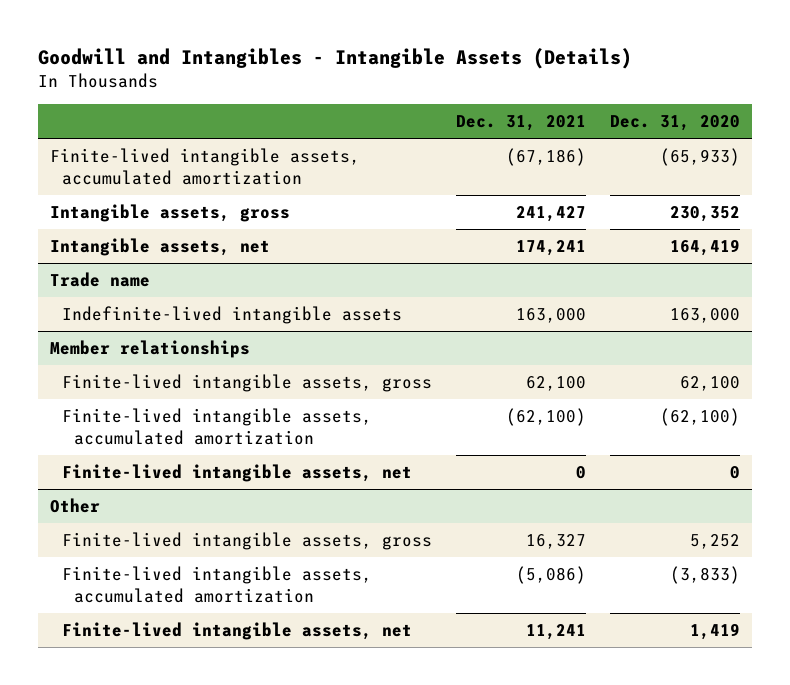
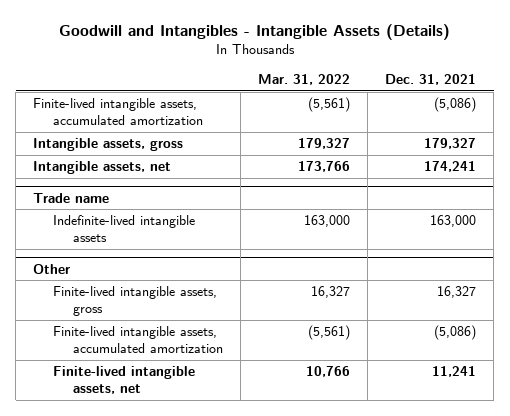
- | Dec. 31, 2021 | Dec. 31, 2020
+ | Mar. 31, 2022 | Dec. 31, 2021
- Finite-lived intangible assets, accumulated amortization | (67,186) | (65,933)
- Intangible assets, gross | 241,427 | 230,352
+ Finite-lived intangible assets, accumulated amortization | (5,561) | (5,086)
+ Intangible assets, gross | 179,327 | 179,327
- Member relationships
- Finite-lived intangible assets, gross | 62,100 | 62,100
- Finite-lived intangible assets, accumulated amortization | (62,100) | (62,100)
- Finite-lived intangible assets, net | 0 | 0

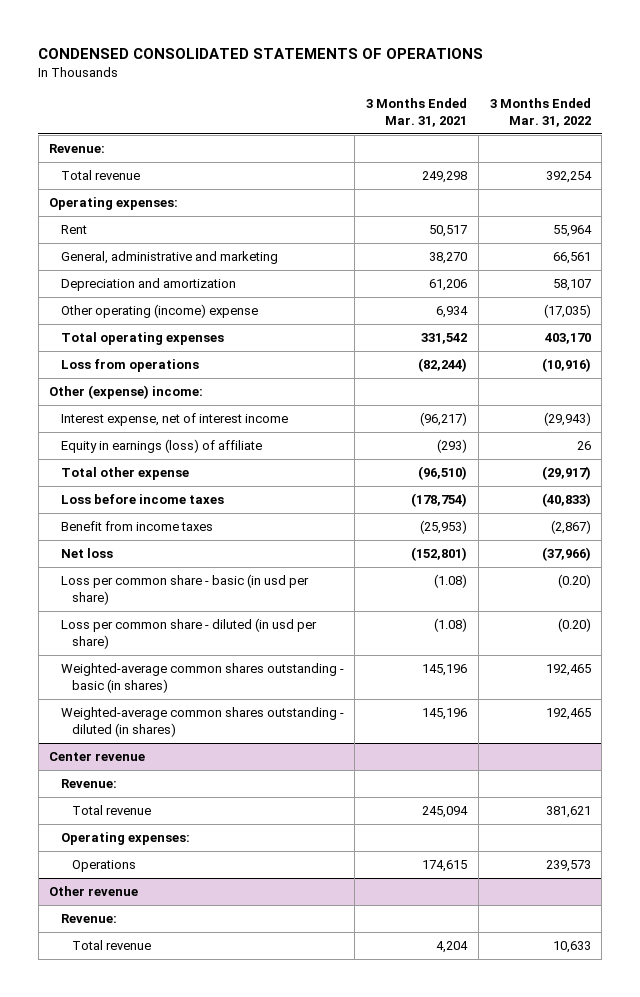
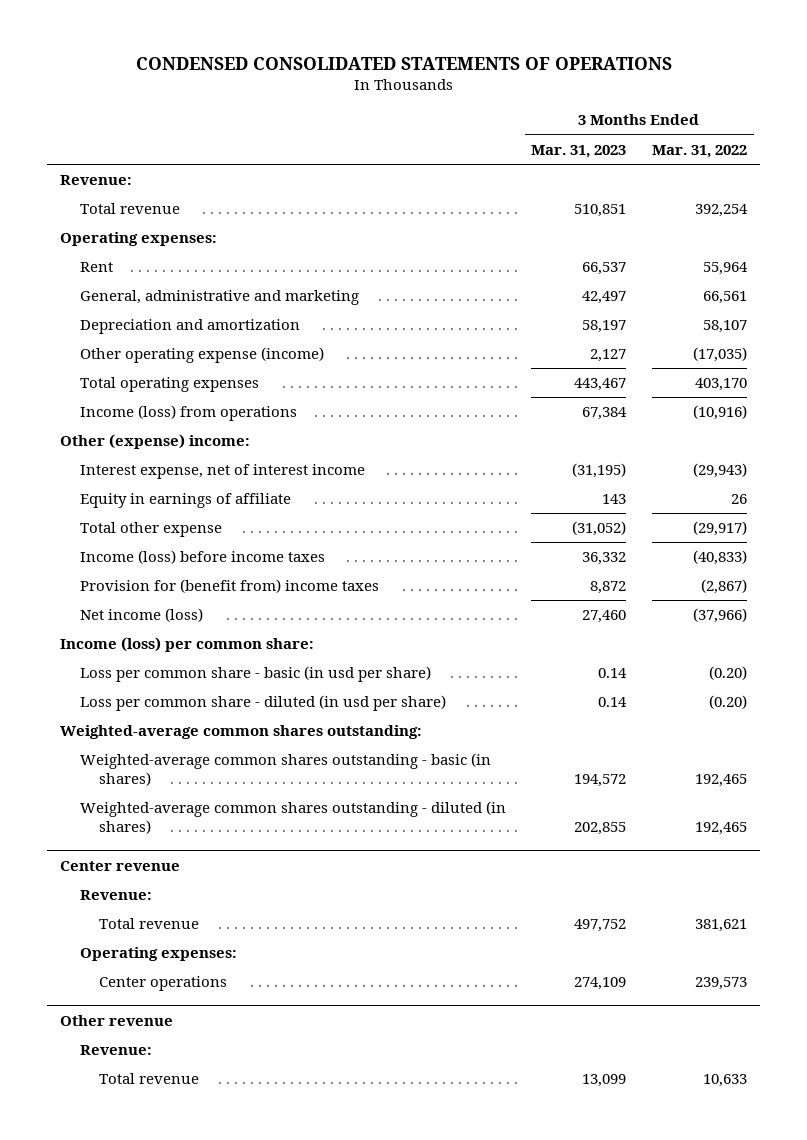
- | 3 Months Ended Mar. 31, 2021 | 3 Months Ended Mar. 31, 2022
+ | 3 Months Ended Mar. 31, 2023 | 3 Months Ended Mar. 31, 2022
- Other operating (income) expense | 6,934 | (17,035)
+ Other operating expense (income) | 2,127 | (17,035)
- Loss from operations | (82,244) | (10,916)
+ Income (loss) from operations | 67,384 | (10,916)
- Equity in earnings (loss) of affiliate | (293) | 26
+ Equity in earnings of affiliate | 143 | 26
- Loss before income taxes | (178,754) | (40,833)
- Benefit from income taxes | (25,953) | (2,867)
- Net loss | (152,801) | (37,966)
+ Income (loss) before income taxes | 36,332 | (40,833)
+ Provision for (benefit from) income taxes | 8,872 | (2,867)
+ Net income (loss) | 27,460 | (37,966)
+ Income (loss) per common share:
+ Weighted-average common shares outstanding:
@ Center revenue
- Operations | 174,615 | 239,573
+ Center operations | 274,109 | 239,573

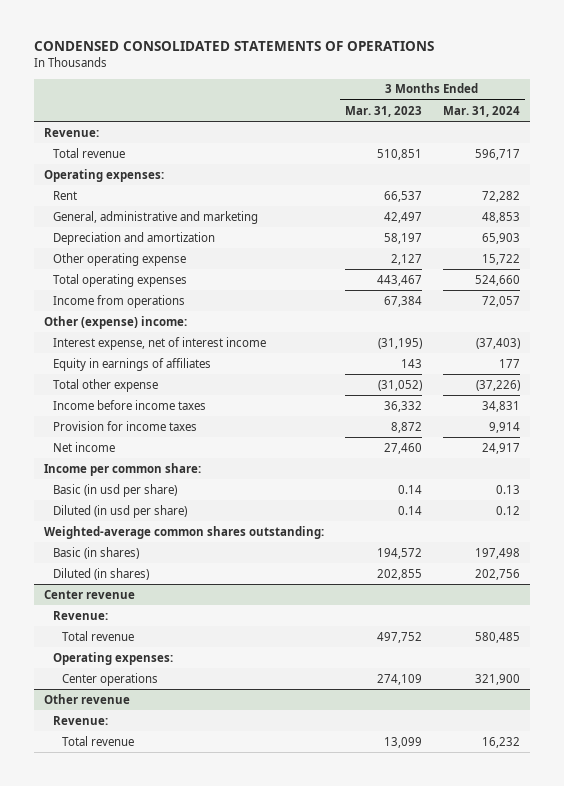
- | 3 Months Ended Mar. 31, 2023 | 3 Months Ended Mar. 31, 2022
+ | 3 Months Ended Mar. 31, 2023 | 3 Months Ended Mar. 31, 2024
- Other operating expense (income) | 2,127 | (17,035)
+ Other operating expense | 2,127 | 15,722
- Income (loss) from operations | 67,384 | (10,916)
+ Income from operations | 67,384 | 72,057
- Equity in earnings of affiliate | 143 | 26
+ Equity in earnings of affiliates | 143 | 177
- Income (loss) before income taxes | 36,332 | (40,833)
- Provision for (benefit from) income taxes | 8,872 | (2,867)
- Net income (loss) | 27,460 | (37,966)
- Income (loss) per common share:
- Loss per common share - basic (in usd per share) | 0.14 | (0.20)
- Loss per common share - diluted (in usd per share) | 0.14 | (0.20)
+ Income before income taxes | 36,332 | 34,831
+ Provision for income taxes | 8,872 | 9,914
+ Net income | 27,460 | 24,917
+ Income per common share:
+ Basic (in usd per share) | 0.14 | 0.13
+ Diluted (in usd per share) | 0.14 | 0.12
- Weighted-average common shares outstanding - basic (in shares) | 194,572 | 192,465
- Weighted-average common shares outstanding - diluted (in shares) | 202,855 | 192,465
+ Basic (in shares) | 194,572 | 197,498
+ Diluted (in shares) | 202,855 | 202,756

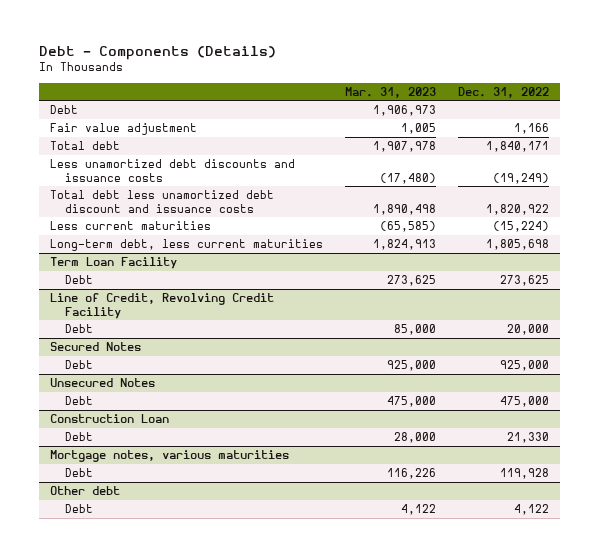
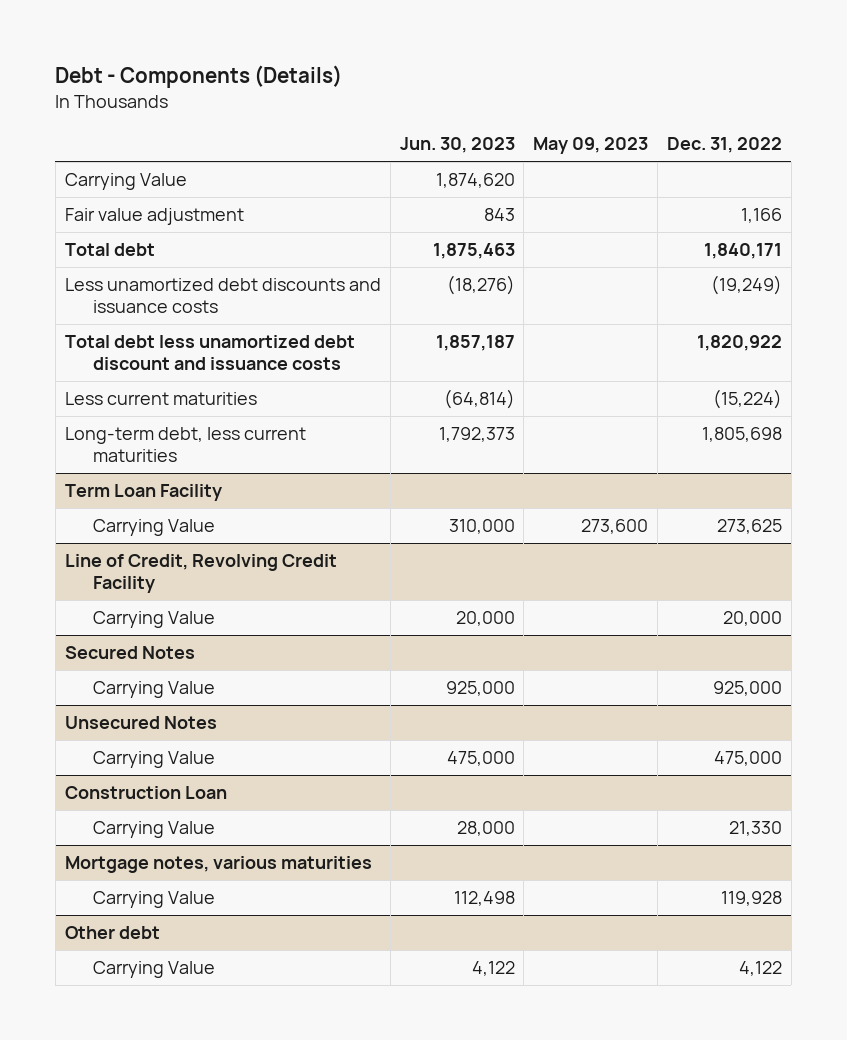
- | Mar. 31, 2023 | Dec. 31, 2022
+ | Jun. 30, 2023 | May 09, 2023 | Dec. 31, 2022
- Debt | 1,906,973 |
+ Carrying Value | 1,874,620 | |
@ Term Loan Facility
- Debt | 273,625 | 273,625
+ Carrying Value | 310,000 | 273,600 | 273,625
@ Line of Credit, Revolving Credit Facility
- Debt | 85,000 | 20,000
+ Carrying Value | 20,000 | | 20,000
@ Secured Notes
- Debt | 925,000 | 925,000
+ Carrying Value | 925,000 | | 925,000
@ Unsecured Notes
- Debt | 475,000 | 475,000
+ Carrying Value | 475,000 | | 475,000
@ Construction Loan
- Debt | 28,000 | 21,330
+ Carrying Value | 28,000 | | 21,330
@ Mortgage notes, various maturities
- Debt | 116,226 | 119,928
+ Carrying Value | 112,498 | | 119,928
@ Other debt
- Debt | 4,122 | 4,122
+ Carrying Value | 4,122 | | 4,122

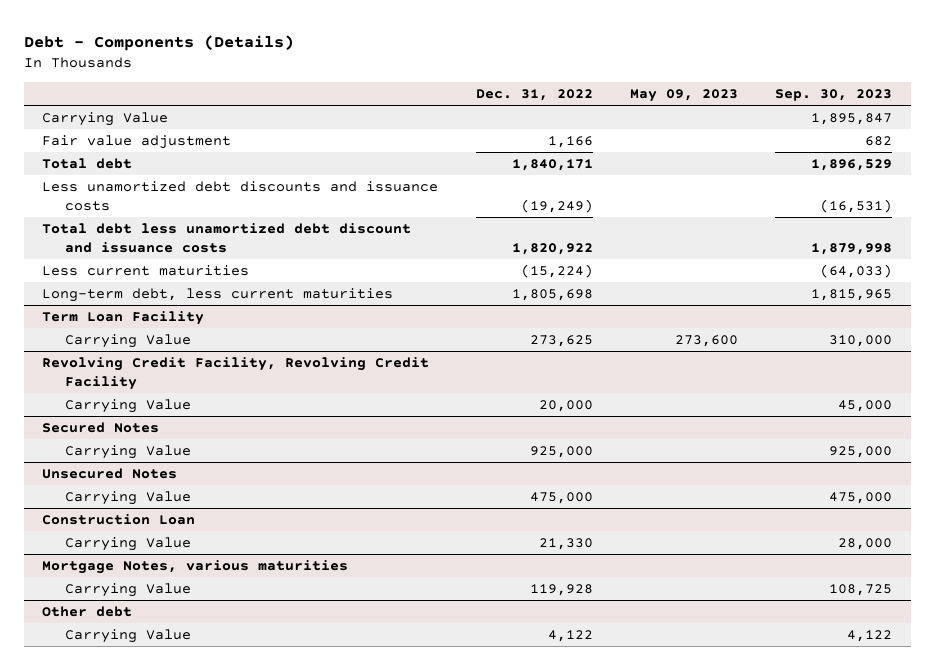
- | Jun. 30, 2023 | May 09, 2023 | Dec. 31, 2022
+ | Dec. 31, 2022 | May 09, 2023 | Sep. 30, 2023
- Line of Credit, Revolving Credit Facility
+ Revolving Credit Facility, Revolving Credit Facility
- Mortgage notes, various maturities
+ Mortgage Notes, various maturities

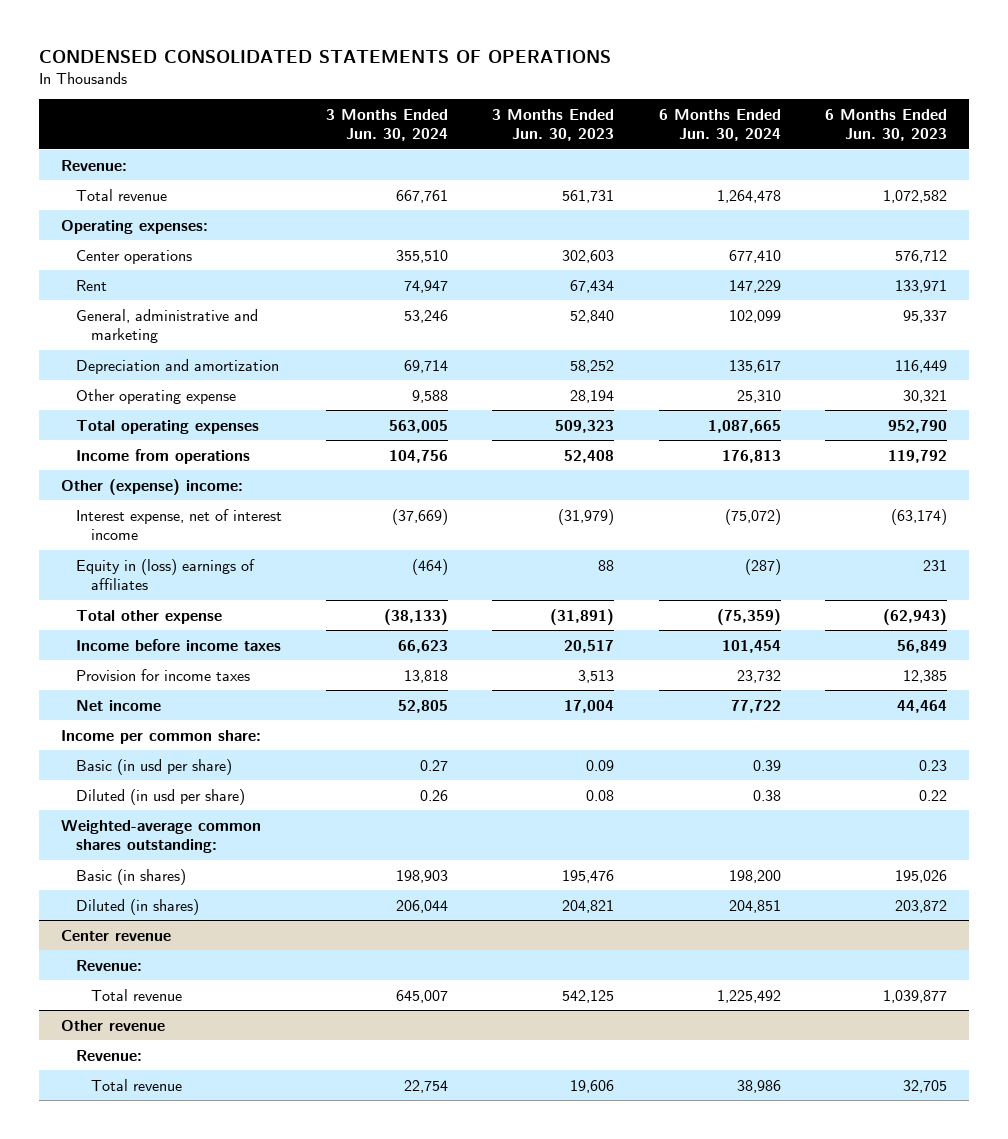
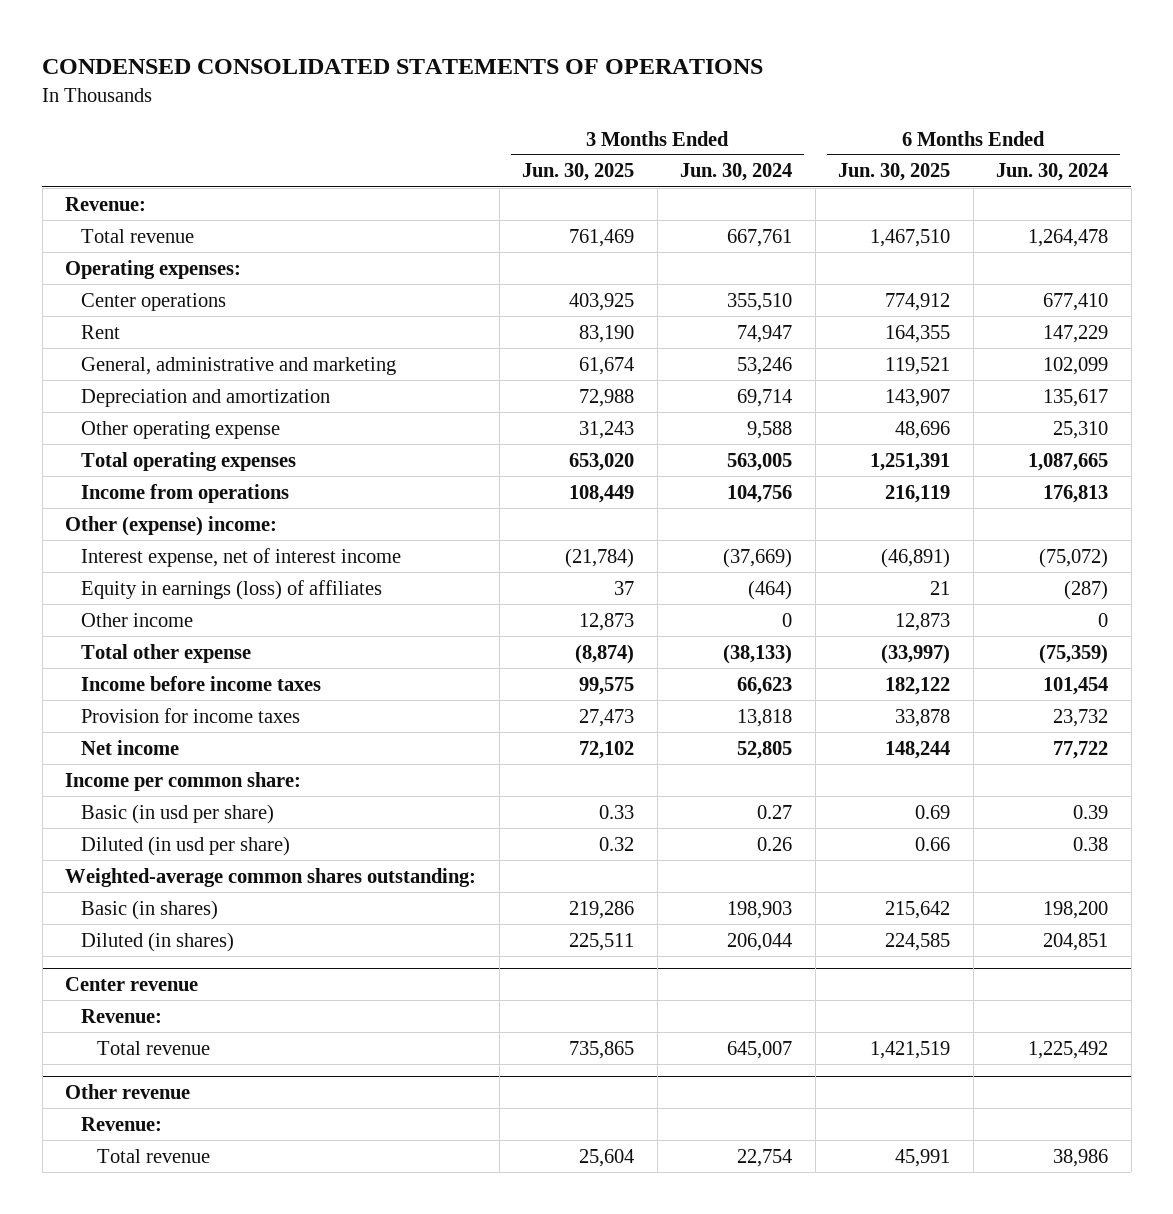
- | 3 Months Ended Jun. 30, 2024 | 3 Months Ended Jun. 30, 2023 | 6 Months Ended Jun. 30, 2024 | 6 Months Ended Jun. 30, 2023
+ | 3 Months Ended Jun. 30, 2025 | 3 Months Ended Jun. 30, 2024 | 6 Months Ended Jun. 30, 2025 | 6 Months Ended Jun. 30, 2024
- Equity in (loss) earnings of affiliates | (464) | 88 | (287) | 231
+ Equity in earnings (loss) of affiliates | 37 | (464) | 21 | (287)
+ Other income | 12,873 | 0 | 12,873 | 0

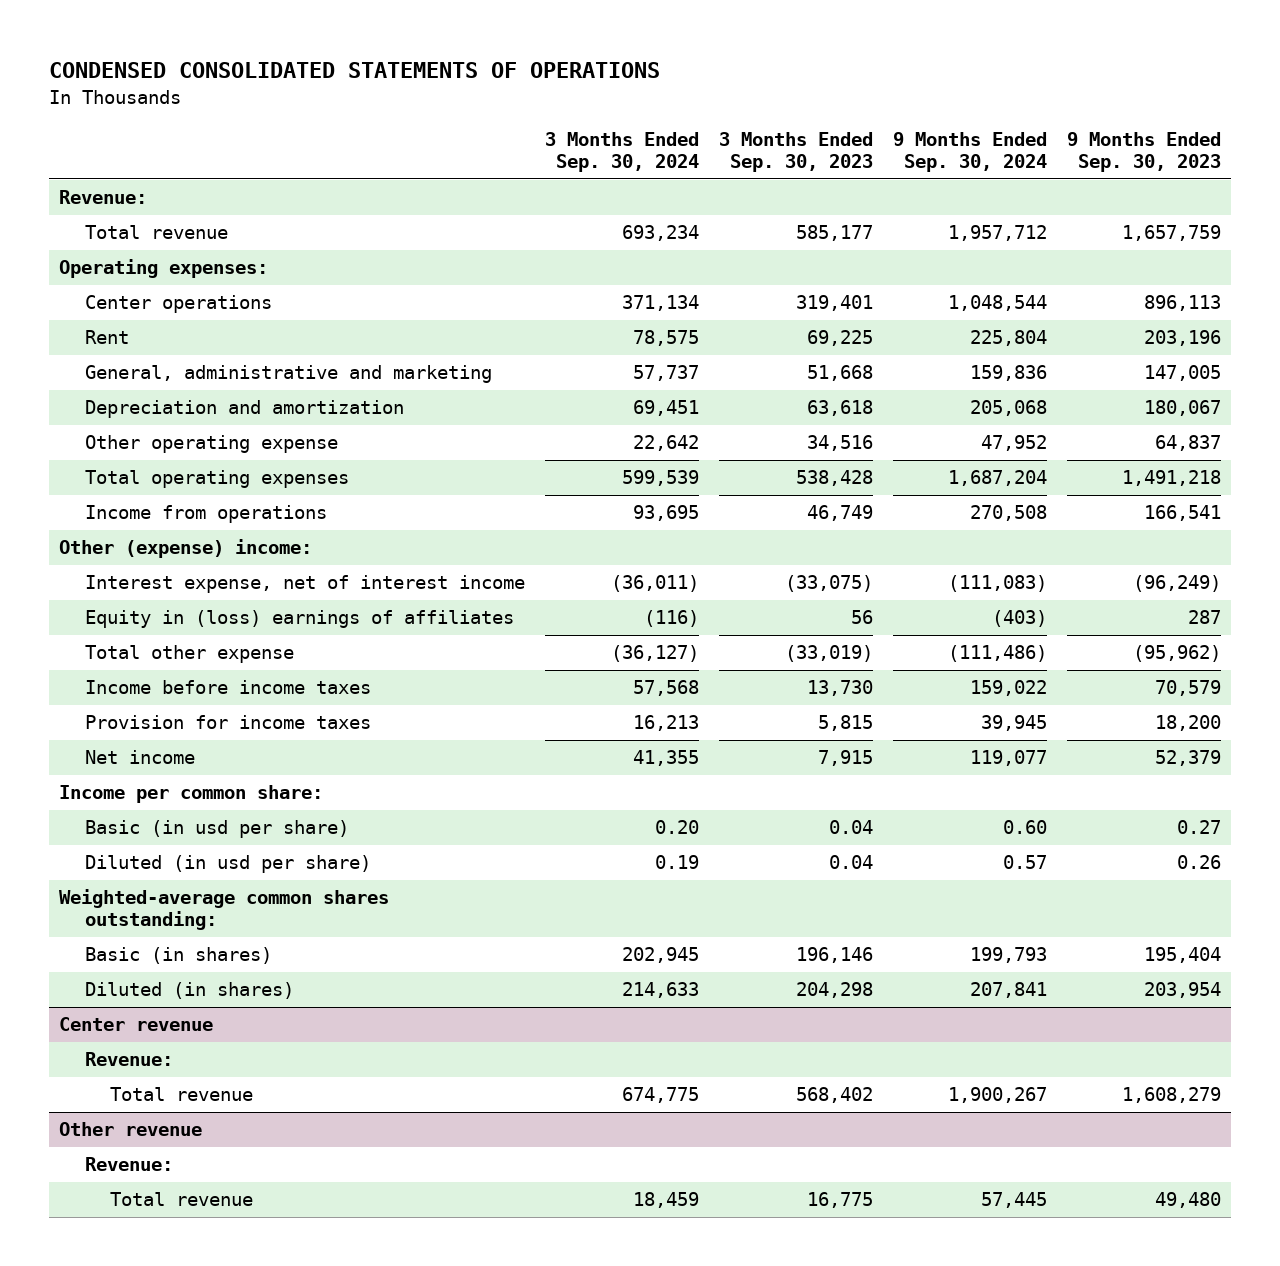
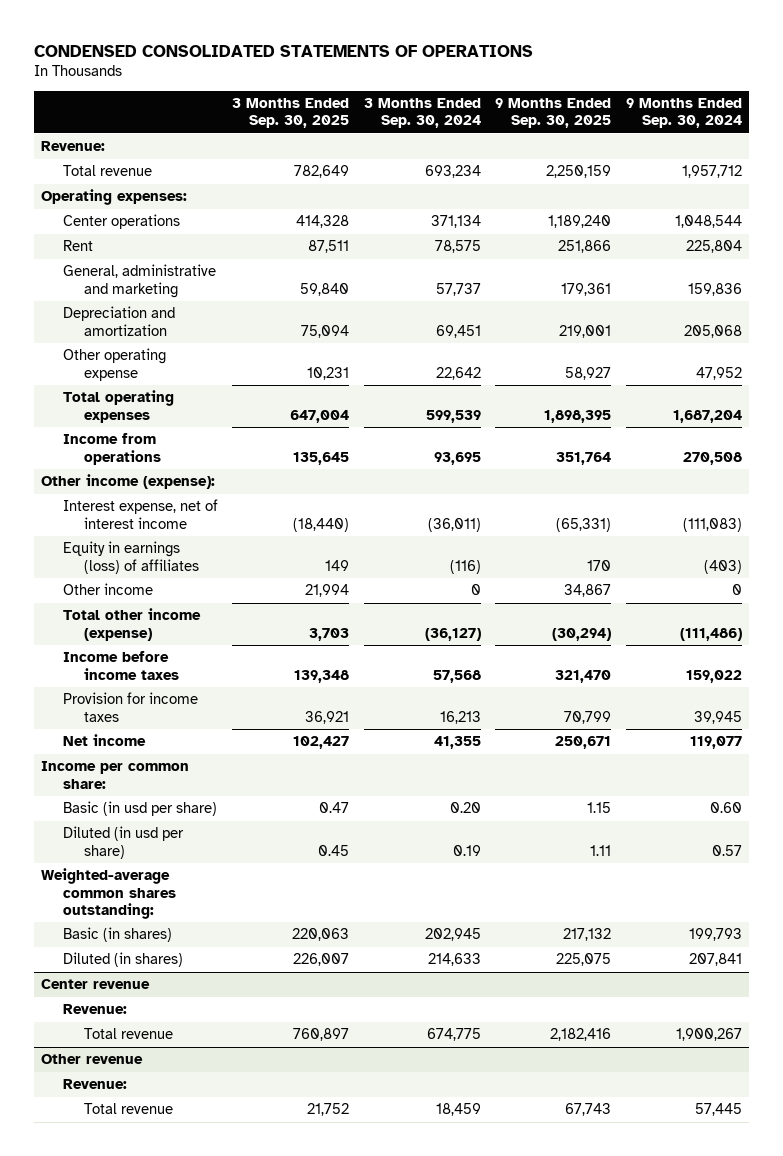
- | 3 Months Ended Sep. 30, 2024 | 3 Months Ended Sep. 30, 2023 | 9 Months Ended Sep. 30, 2024 | 9 Months Ended Sep. 30, 2023
+ | 3 Months Ended Sep. 30, 2025 | 3 Months Ended Sep. 30, 2024 | 9 Months Ended Sep. 30, 2025 | 9 Months Ended Sep. 30, 2024
- Other (expense) income:
+ Other income (expense):
- Equity in (loss) earnings of affiliates | (116) | 56 | (403) | 287
- Total other expense | (36,127) | (33,019) | (111,486) | (95,962)
+ Equity in earnings (loss) of affiliates | 149 | (116) | 170 | (403)
+ Other income | 21,994 | 0 | 34,867 | 0
+ Total other income (expense) | 3,703 | (36,127) | (30,294) | (111,486)

